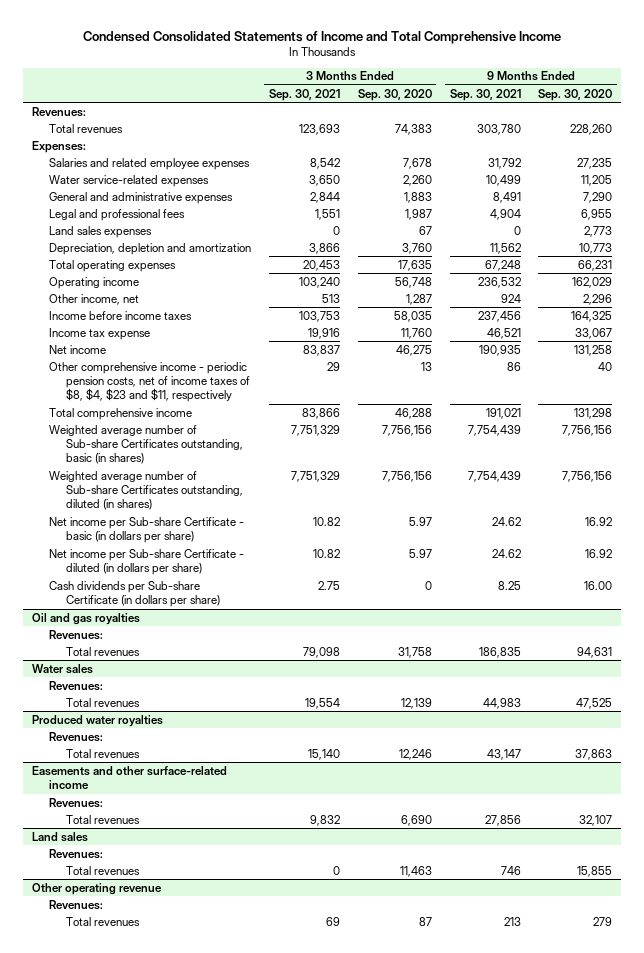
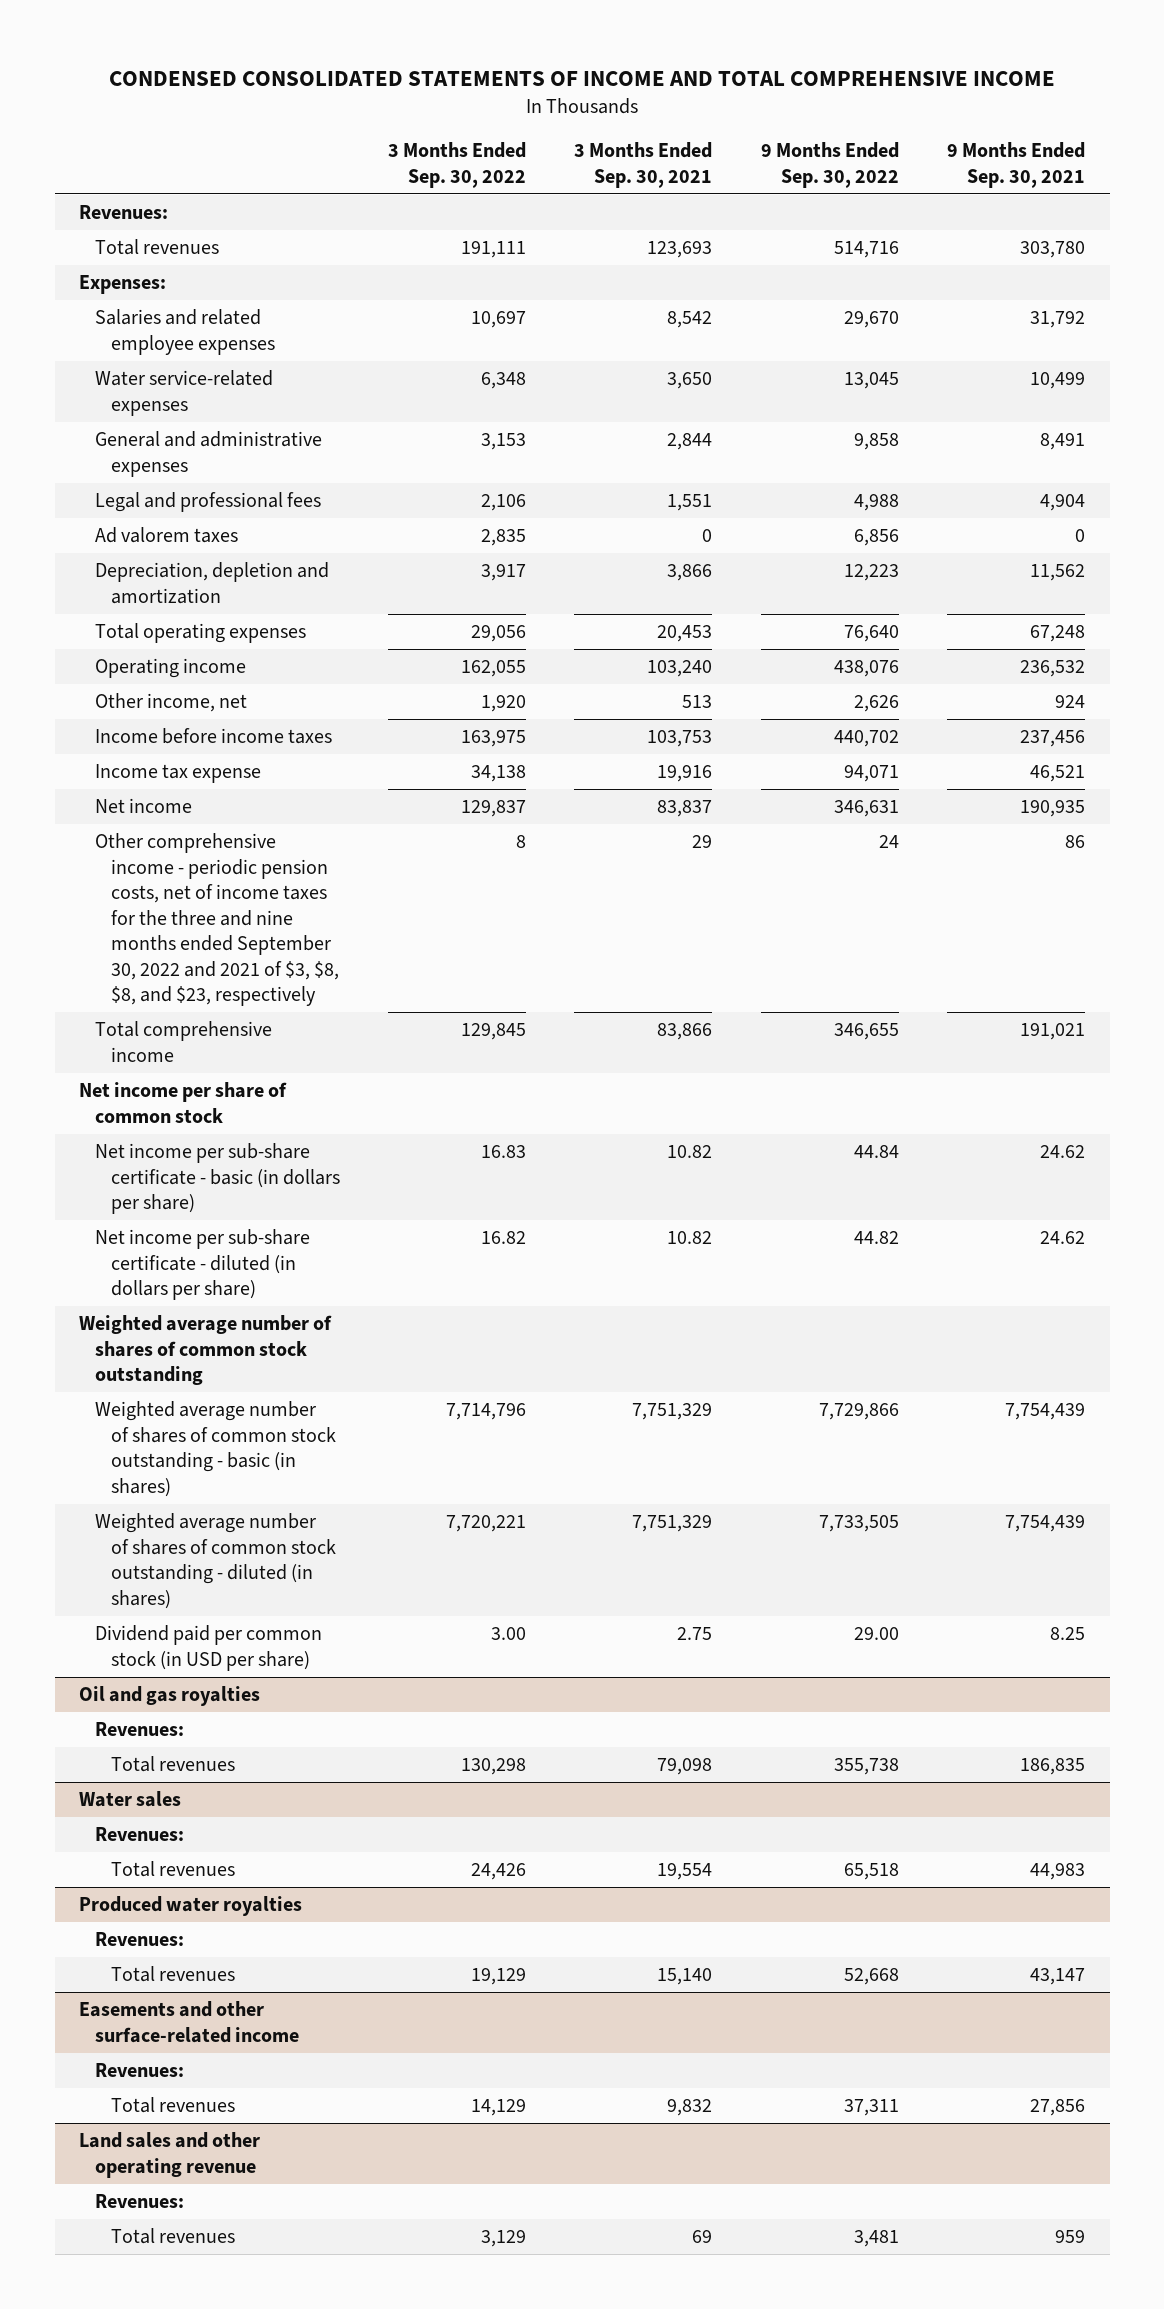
- Condensed Consolidated Statements of Income and Total Comprehensive Income
+ CONDENSED CONSOLIDATED STATEMENTS OF INCOME AND TOTAL COMPREHENSIVE INCOME
- | 3 Months Ended Sep. 30, 2021 | 3 Months Ended Sep. 30, 2020 | 9 Months Ended Sep. 30, 2021 | 9 Months Ended Sep. 30, 2020
+ | 3 Months Ended Sep. 30, 2022 | 3 Months Ended Sep. 30, 2021 | 9 Months Ended Sep. 30, 2022 | 9 Months Ended Sep. 30, 2021
- Land sales expenses | 0 | 67 | 0 | 2,773
+ Ad valorem taxes | 2,835 | 0 | 6,856 | 0
- Other comprehensive income - periodic pension costs, net of income taxes of $8, $4, $23 and $11, respectively | 29 | 13 | 86 | 40
+ Other comprehensive income - periodic pension costs, net of income taxes for the three and nine months ended September 30, 2022 and 2021 of $3, $8, $8, and $23, respectively | 8 | 29 | 24 | 86
- Weighted average number of Sub-share Certificates outstanding, basic (in shares) | 7,751,329 | 7,756,156 | 7,754,439 | 7,756,156
- Weighted average number of Sub-share Certificates outstanding, diluted (in shares) | 7,751,329 | 7,756,156 | 7,754,439 | 7,756,156
- Net income per Sub-share Certificate - basic (in dollars per share) | 10.82 | 5.97 | 24.62 | 16.92
- Net income per Sub-share Certificate - diluted (in dollars per share) | 10.82 | 5.97 | 24.62 | 16.92
- Cash dividends per Sub-share Certificate (in dollars per share) | 2.75 | 0 | 8.25 | 16.00
+ Net income per share of common stock
+ Net income per sub-share certificate - basic (in dollars per share) | 16.83 | 10.82 | 44.84 | 24.62
+ Net income per sub-share certificate - diluted (in dollars per share) | 16.82 | 10.82 | 44.82 | 24.62
+ Weighted average number of shares of common stock outstanding
+ Weighted average number of shares of common stock outstanding - basic (in shares) | 7,714,796 | 7,751,329 | 7,729,866 | 7,754,439
+ Weighted average number of shares of common stock outstanding - diluted (in shares) | 7,720,221 | 7,751,329 | 7,733,505 | 7,754,439
+ Dividend paid per common stock (in USD per share) | 3.00 | 2.75 | 29.00 | 8.25
- Land sales
- Revenues:
- Total revenues | 0 | 11,463 | 746 | 15,855
- Other operating revenue
+ Land sales and other operating revenue
- Total revenues | 69 | 87 | 213 | 279
+ Total revenues | 3,129 | 69 | 3,481 | 959

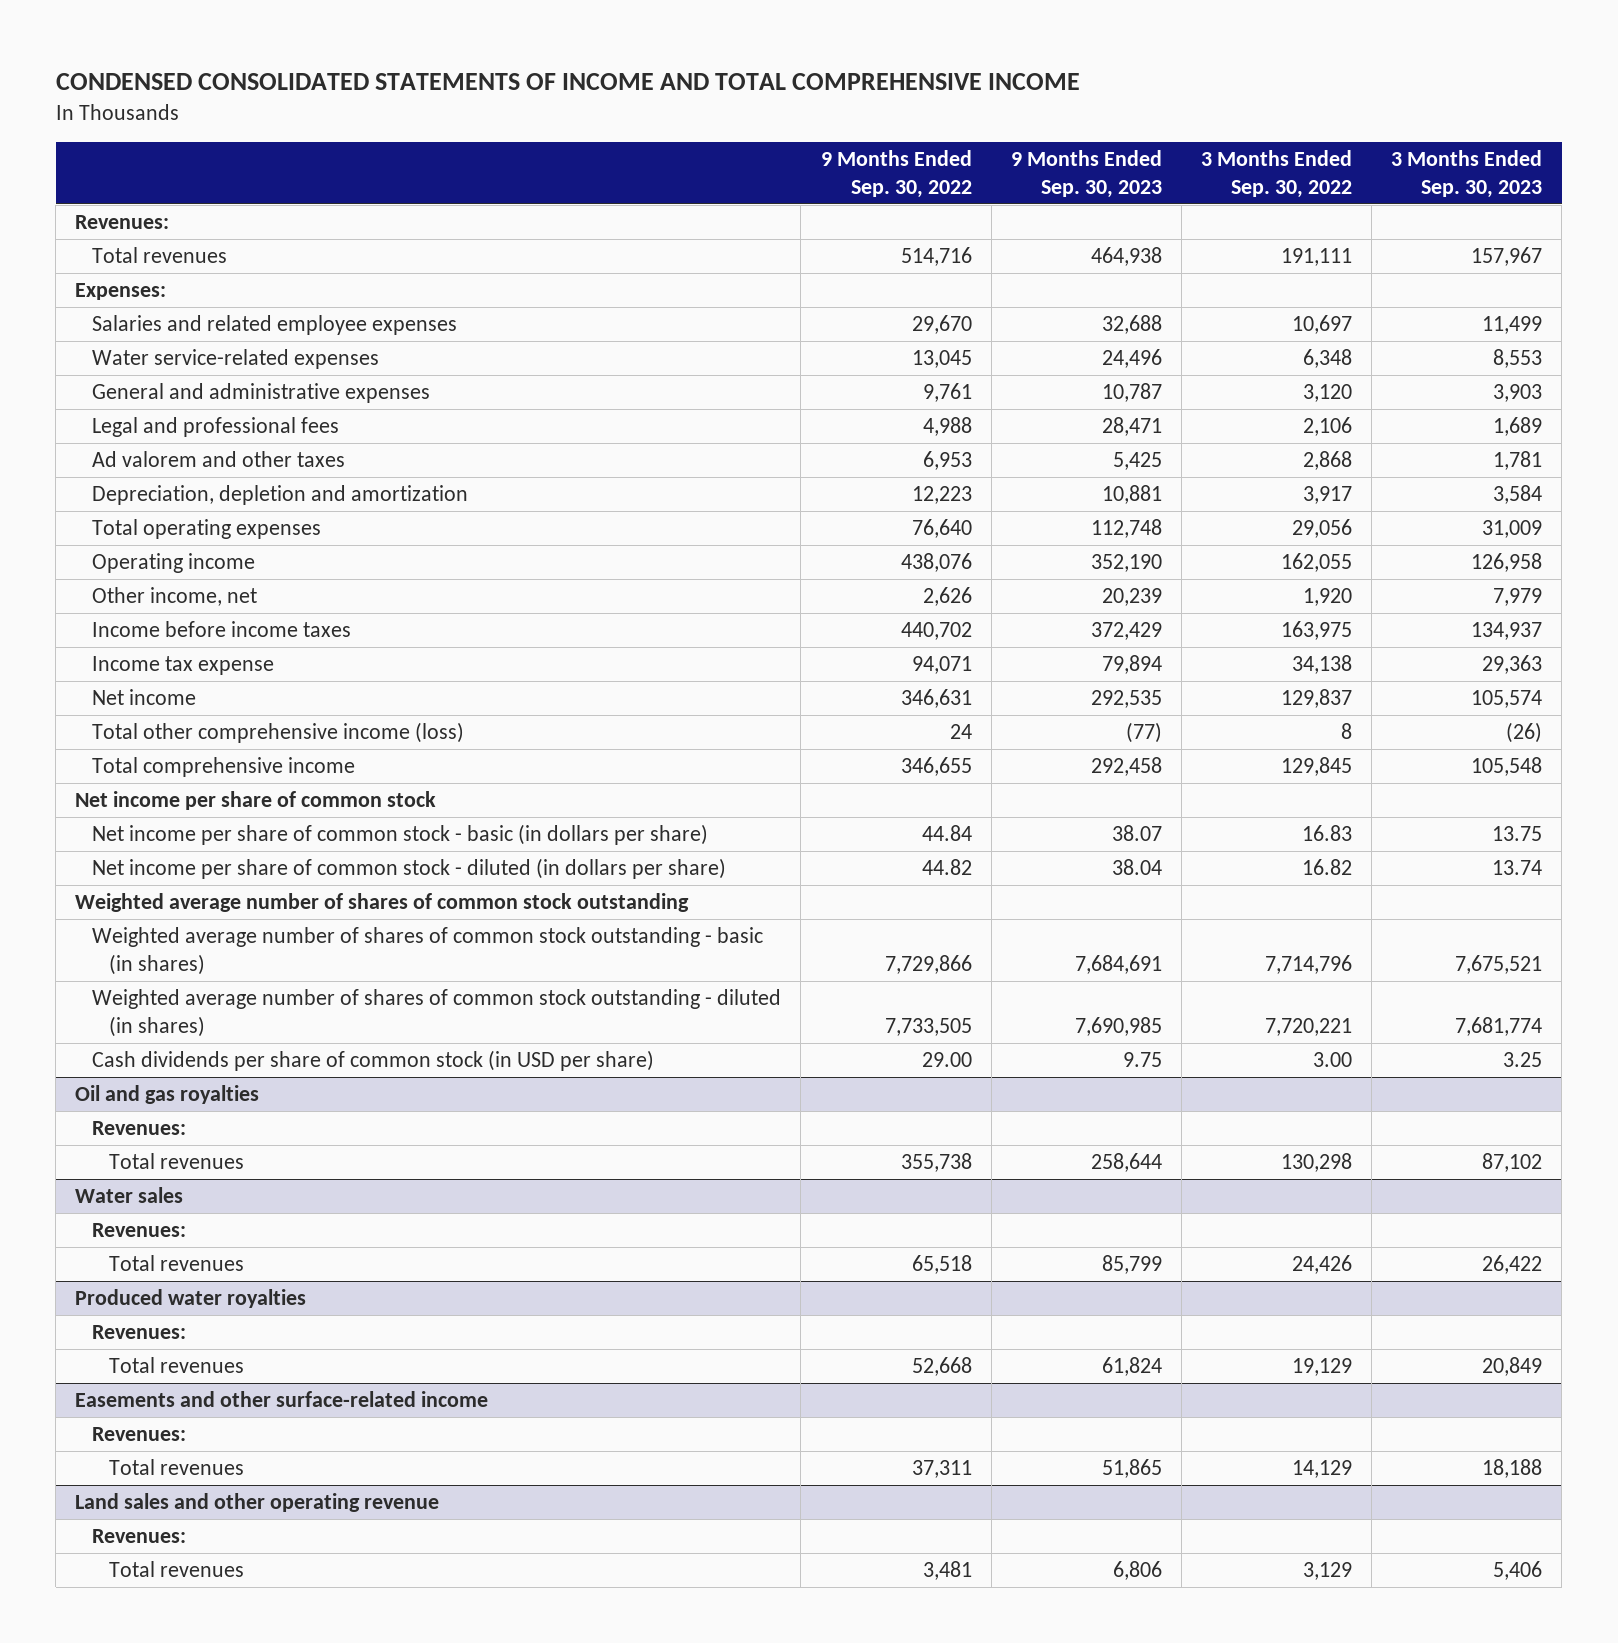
- | 3 Months Ended Sep. 30, 2022 | 3 Months Ended Sep. 30, 2021 | 9 Months Ended Sep. 30, 2022 | 9 Months Ended Sep. 30, 2021
+ | 9 Months Ended Sep. 30, 2022 | 9 Months Ended Sep. 30, 2023 | 3 Months Ended Sep. 30, 2022 | 3 Months Ended Sep. 30, 2023
- General and administrative expenses | 3,153 | 2,844 | 9,858 | 8,491
+ General and administrative expenses | 9,761 | 10,787 | 3,120 | 3,903
- Ad valorem taxes | 2,835 | 0 | 6,856 | 0
+ Ad valorem and other taxes | 6,953 | 5,425 | 2,868 | 1,781
- Other comprehensive income - periodic pension costs, net of income taxes for the three and nine months ended September 30, 2022 and 2021 of $3, $8, $8, and $23, respectively | 8 | 29 | 24 | 86
+ Total other comprehensive income (loss) | 24 | (77) | 8 | (26)
- Net income per sub-share certificate - basic (in dollars per share) | 16.83 | 10.82 | 44.84 | 24.62
- Net income per sub-share certificate - diluted (in dollars per share) | 16.82 | 10.82 | 44.82 | 24.62
+ Net income per share of common stock - basic (in dollars per share) | 44.84 | 38.07 | 16.83 | 13.75
+ Net income per share of common stock - diluted (in dollars per share) | 44.82 | 38.04 | 16.82 | 13.74
- Dividend paid per common stock (in USD per share) | 3.00 | 2.75 | 29.00 | 8.25
+ Cash dividends per share of common stock (in USD per share) | 29.00 | 9.75 | 3.00 | 3.25

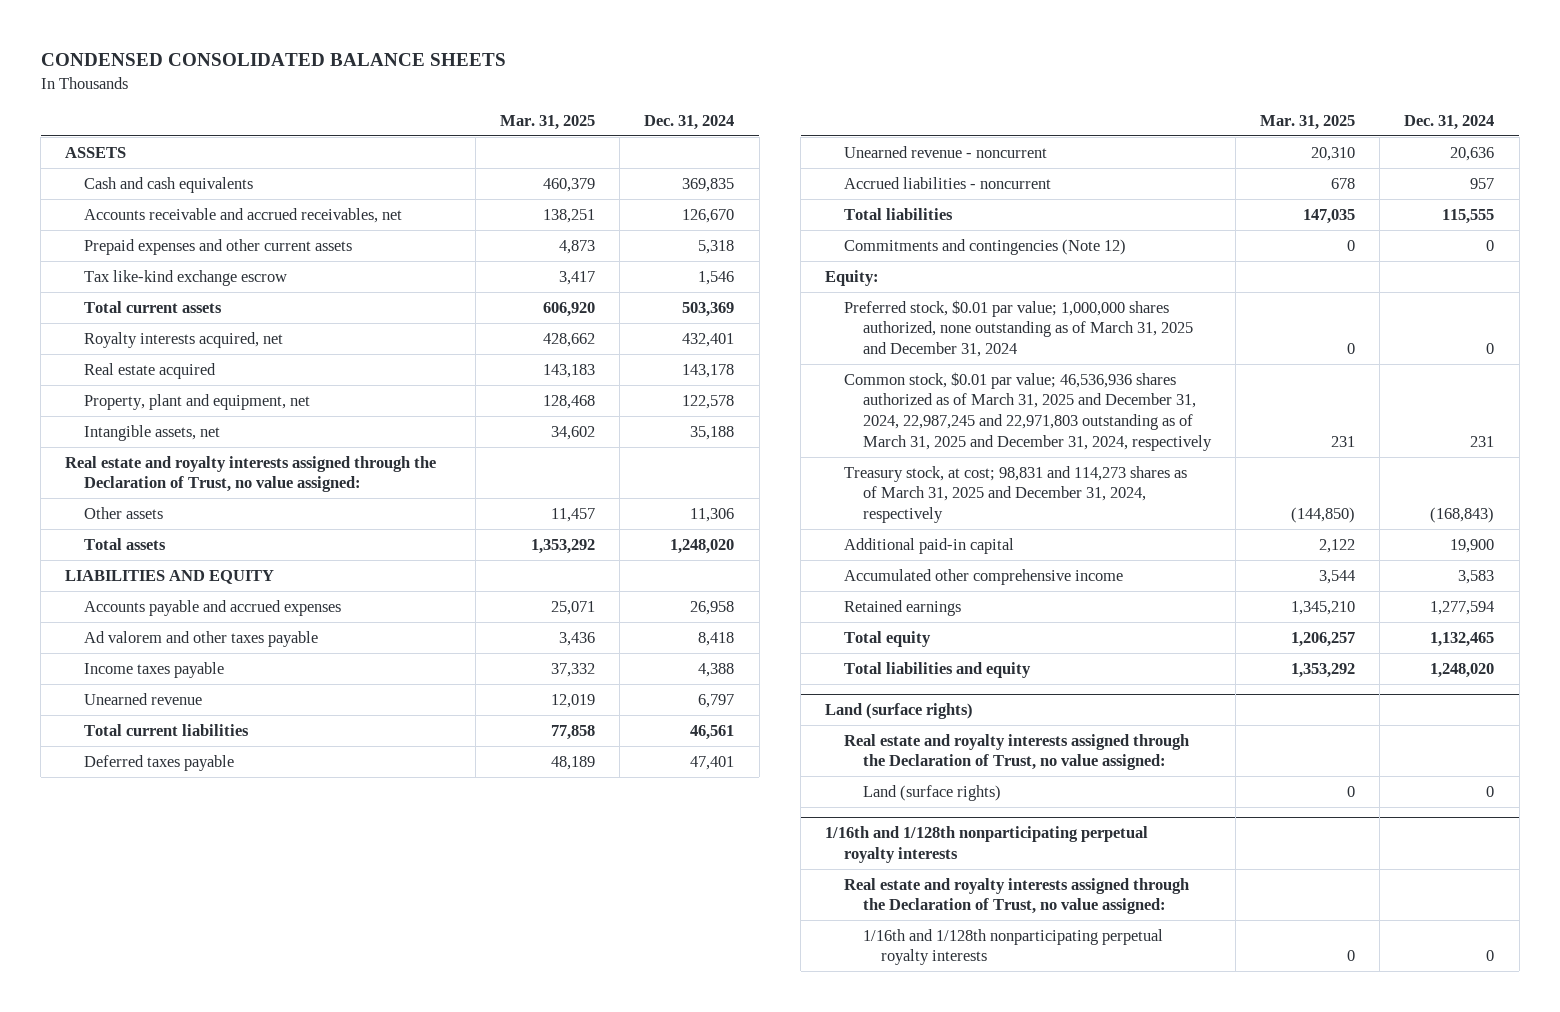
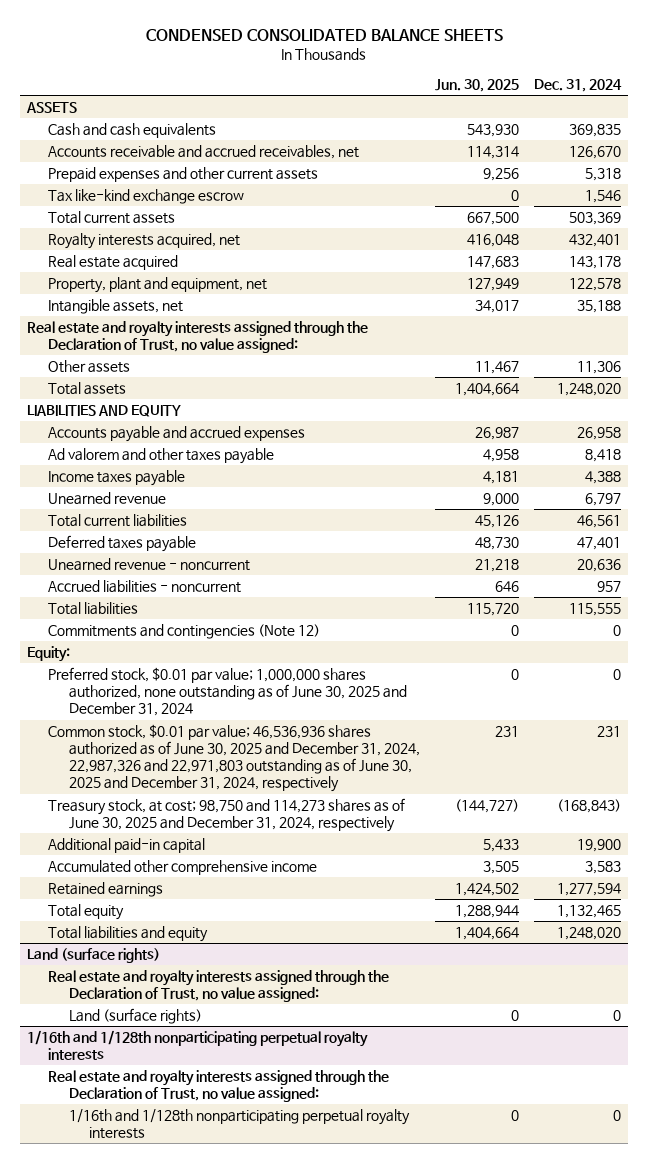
- | Mar. 31, 2025 | Dec. 31, 2024
+ | Jun. 30, 2025 | Dec. 31, 2024
- Preferred stock, $0.01 par value; 1,000,000 shares authorized, none outstanding as of March 31, 2025 and December 31, 2024 | 0 | 0
- Common stock, $0.01 par value; 46,536,936 shares authorized as of March 31, 2025 and December 31, 2024, 22,987,245 and 22,971,803 outstanding as of March 31, 2025 and December 31, 2024, respectively | 231 | 231
- Treasury stock, at cost; 98,831 and 114,273 shares as of March 31, 2025 and December 31, 2024, respectively | (144,850) | (168,843)
+ Preferred stock, $0.01 par value; 1,000,000 shares authorized, none outstanding as of June 30, 2025 and December 31, 2024 | 0 | 0
+ Common stock, $0.01 par value; 46,536,936 shares authorized as of June 30, 2025 and December 31, 2024, 22,987,326 and 22,971,803 outstanding as of June 30, 2025 and December 31, 2024, respectively | 231 | 231
+ Treasury stock, at cost; 98,750 and 114,273 shares as of June 30, 2025 and December 31, 2024, respectively | (144,727) | (168,843)

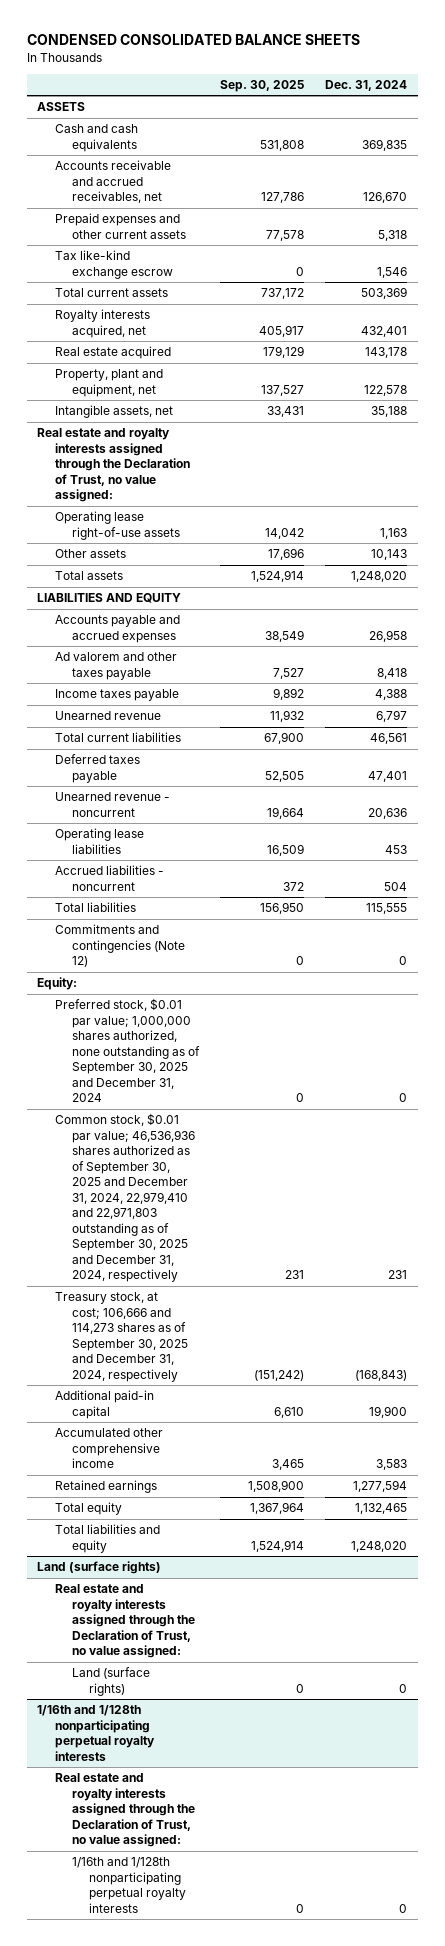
- | Jun. 30, 2025 | Dec. 31, 2024
+ | Sep. 30, 2025 | Dec. 31, 2024
- Other assets | 11,467 | 11,306
+ Operating lease right-of-use assets | 14,042 | 1,163
+ Other assets | 17,696 | 10,143
- Accrued liabilities - noncurrent | 646 | 957
+ Operating lease liabilities | 16,509 | 453
+ Accrued liabilities - noncurrent | 372 | 504
- Preferred stock, $0.01 par value; 1,000,000 shares authorized, none outstanding as of June 30, 2025 and December 31, 2024 | 0 | 0
- Common stock, $0.01 par value; 46,536,936 shares authorized as of June 30, 2025 and December 31, 2024, 22,987,326 and 22,971,803 outstanding as of June 30, 2025 and December 31, 2024, respectively | 231 | 231
- Treasury stock, at cost; 98,750 and 114,273 shares as of June 30, 2025 and December 31, 2024, respectively | (144,727) | (168,843)
+ Preferred stock, $0.01 par value; 1,000,000 shares authorized, none outstanding as of September 30, 2025 and December 31, 2024 | 0 | 0
+ Common stock, $0.01 par value; 46,536,936 shares authorized as of September 30, 2025 and December 31, 2024, 22,979,410 and 22,971,803 outstanding as of September 30, 2025 and December 31, 2024, respectively | 231 | 231
+ Treasury stock, at cost; 106,666 and 114,273 shares as of September 30, 2025 and December 31, 2024, respectively | (151,242) | (168,843)

